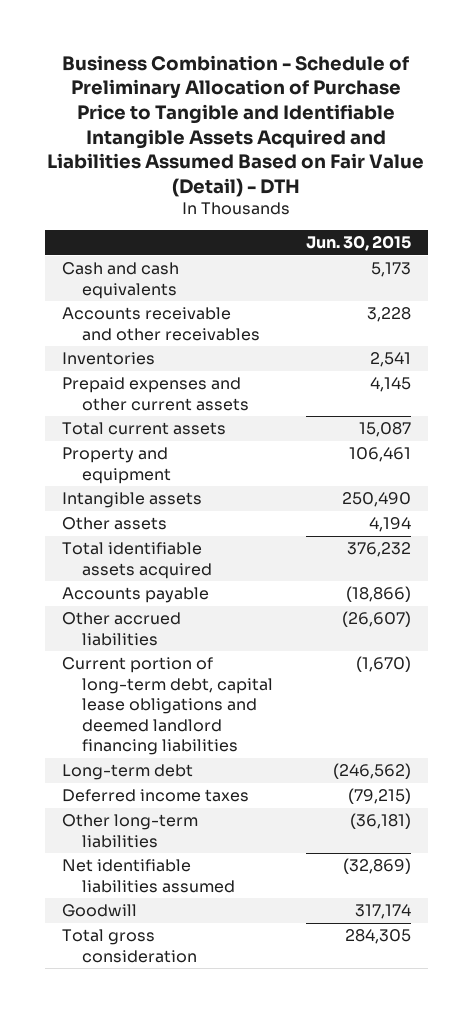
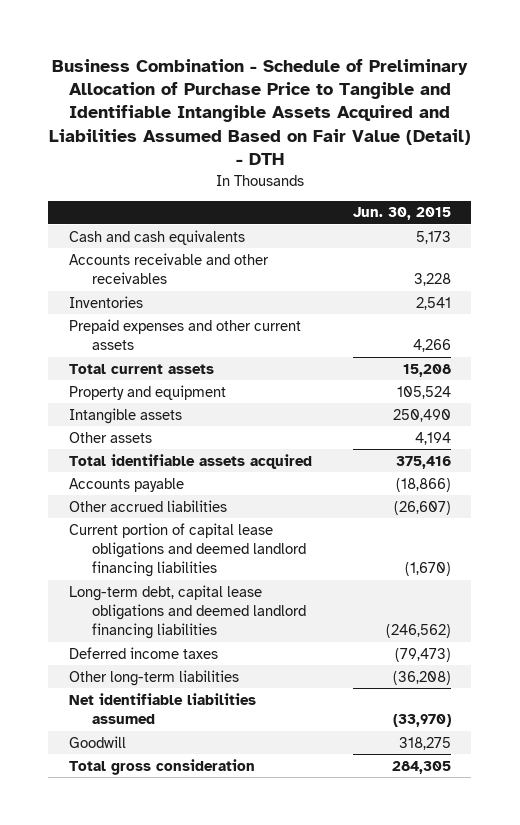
- Prepaid expenses and other current assets | 4,145
- Total current assets | 15,087
- Property and equipment | 106,461
+ Prepaid expenses and other current assets | 4,266
+ Total current assets | 15,208
+ Property and equipment | 105,524
- Total identifiable assets acquired | 376,232
+ Total identifiable assets acquired | 375,416
- Current portion of long-term debt, capital lease obligations and deemed landlord financing liabilities | (1,670)
- Long-term debt | (246,562)
- Deferred income taxes | (79,215)
- Other long-term liabilities | (36,181)
- Net identifiable liabilities assumed | (32,869)
- Goodwill | 317,174
+ Current portion of capital lease obligations and deemed landlord financing liabilities | (1,670)
+ Long-term debt, capital lease obligations and deemed landlord financing liabilities | (246,562)
+ Deferred income taxes | (79,473)
+ Other long-term liabilities | (36,208)
+ Net identifiable liabilities assumed | (33,970)
+ Goodwill | 318,275

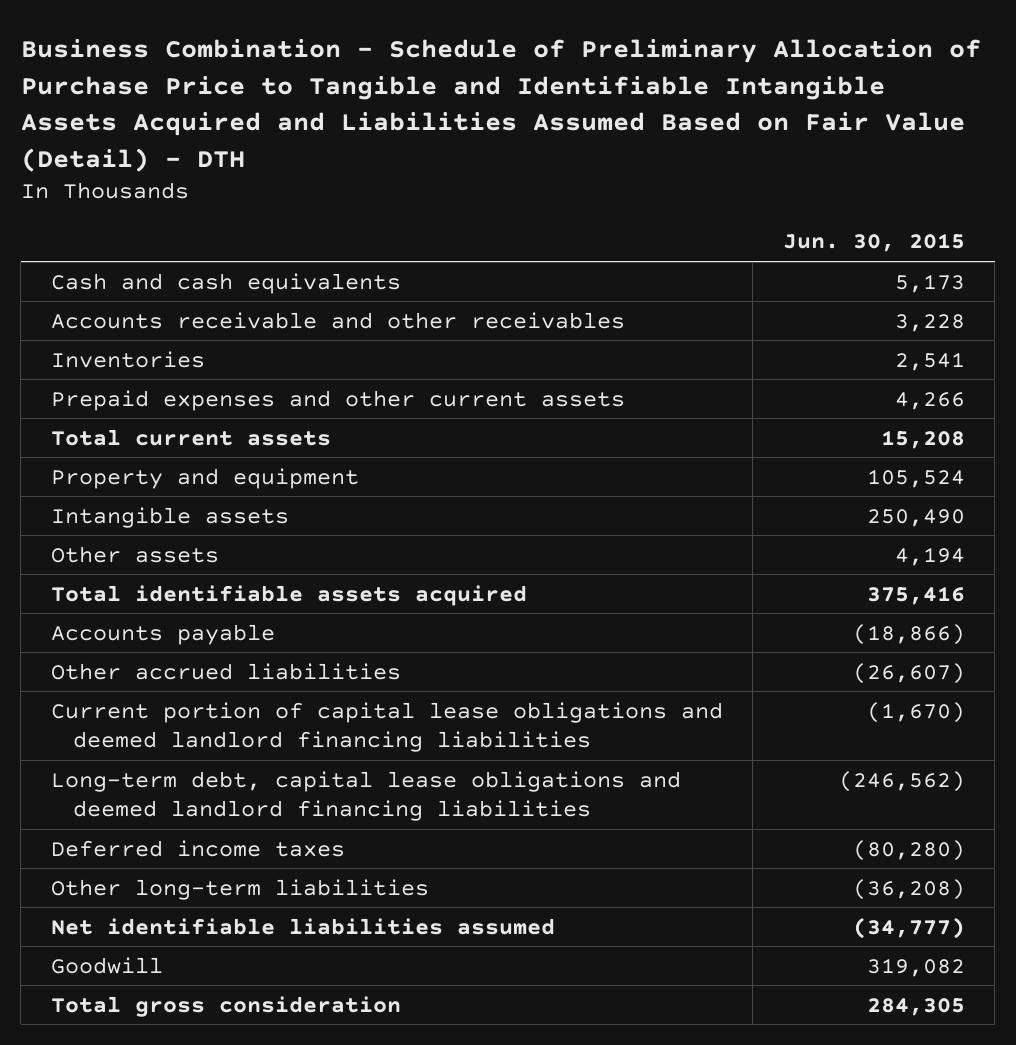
- Deferred income taxes | (79,473)
+ Deferred income taxes | (80,280)
- Net identifiable liabilities assumed | (33,970)
- Goodwill | 318,275
+ Net identifiable liabilities assumed | (34,777)
+ Goodwill | 319,082

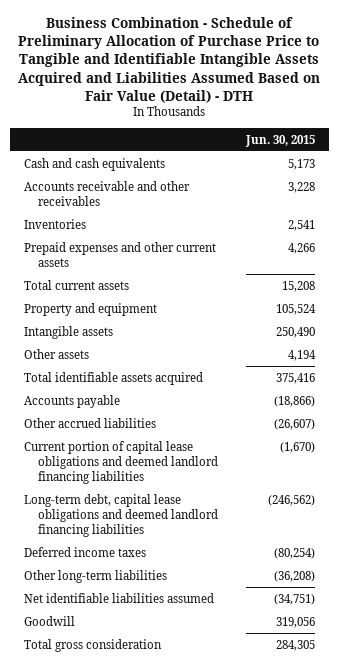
- Deferred income taxes | (80,280)
+ Deferred income taxes | (80,254)
- Net identifiable liabilities assumed | (34,777)
- Goodwill | 319,082
+ Net identifiable liabilities assumed | (34,751)
+ Goodwill | 319,056

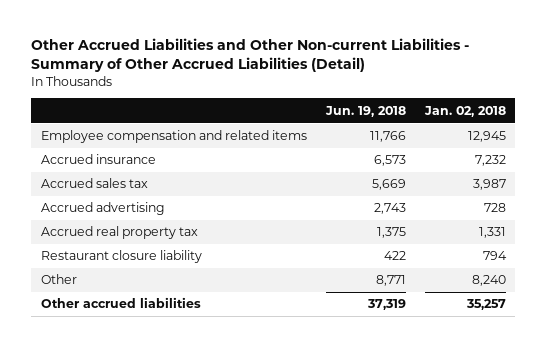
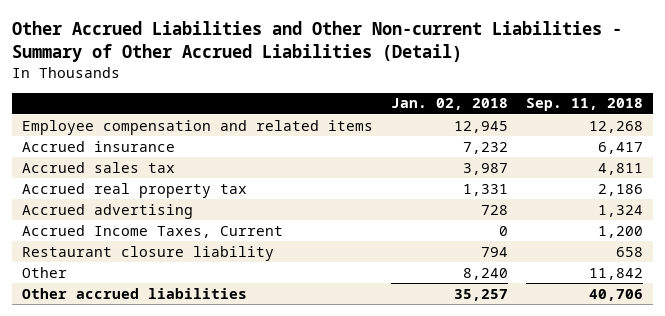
- | Jun. 19, 2018 | Jan. 02, 2018
+ | Jan. 02, 2018 | Sep. 11, 2018
moved down: Accrued advertising | 728 | 1,324
+ Accrued Income Taxes, Current | 0 | 1,200

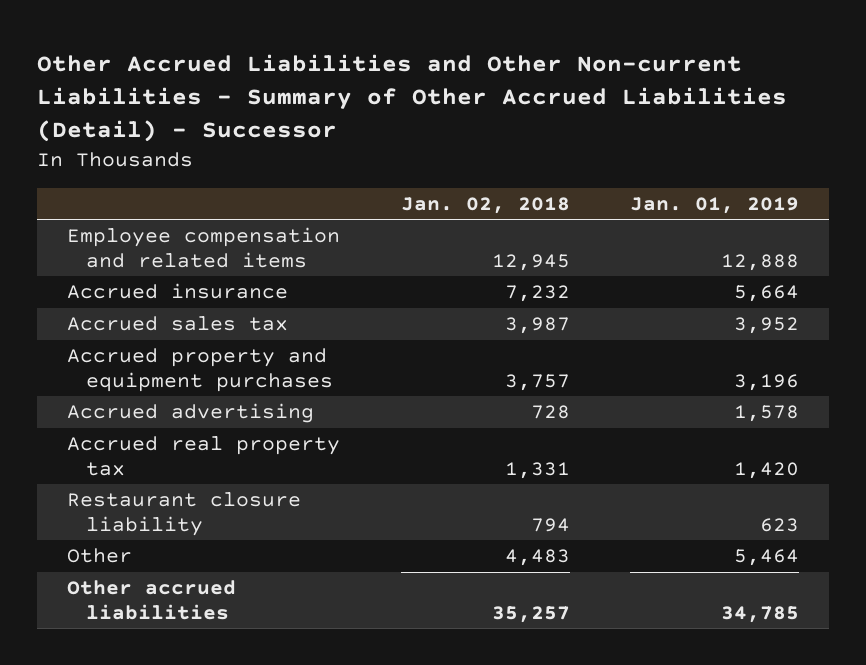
- Other Accrued Liabilities and Other Non-current Liabilities - Summary of Other Accrued Liabilities (Detail)
+ Other Accrued Liabilities and Other Non-current Liabilities - Summary of Other Accrued Liabilities (Detail) - Successor
- | Jan. 02, 2018 | Sep. 11, 2018
+ | Jan. 02, 2018 | Jan. 01, 2019
+ Accrued property and equipment purchases | 3,757 | 3,196
- Accrued Income Taxes, Current | 0 | 1,200
moved down: Accrued real property tax | 1,331 | 1,420
- Other | 8,240 | 11,842
+ Other | 4,483 | 5,464

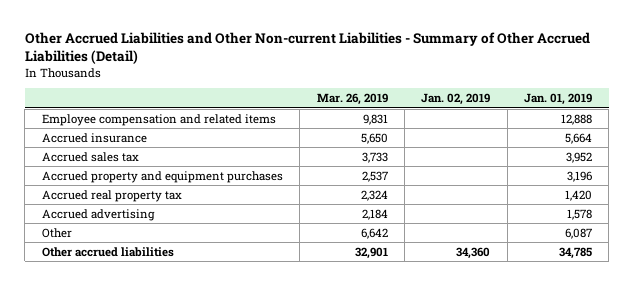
- Other Accrued Liabilities and Other Non-current Liabilities - Summary of Other Accrued Liabilities (Detail) - Successor
+ Other Accrued Liabilities and Other Non-current Liabilities - Summary of Other Accrued Liabilities (Detail)
- | Jan. 02, 2018 | Jan. 01, 2019
+ | Mar. 26, 2019 | Jan. 02, 2019 | Jan. 01, 2019
- Restaurant closure liability | 794 | 623
- Other | 4,483 | 5,464
moved down: Accrued advertising | 2,184 | | 1,578
+ Other | 6,642 | | 6,087

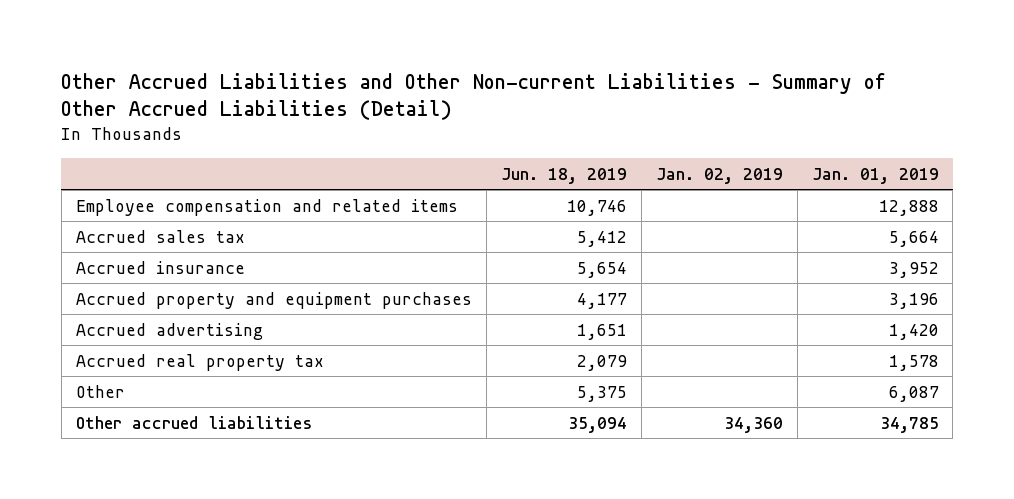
- | Mar. 26, 2019 | Jan. 02, 2019 | Jan. 01, 2019
+ | Jun. 18, 2019 | Jan. 02, 2019 | Jan. 01, 2019
- Accrued insurance | 5,650 | | 5,664
- Accrued sales tax | 3,733 | | 3,952
+ Accrued sales tax | 5,412 | | 5,664
+ Accrued insurance | 5,654 | | 3,952
- Accrued real property tax | 2,324 | | 1,420
- Accrued advertising | 2,184 | | 1,578
+ Accrued advertising | 1,651 | | 1,420
+ Accrued real property tax | 2,079 | | 1,578

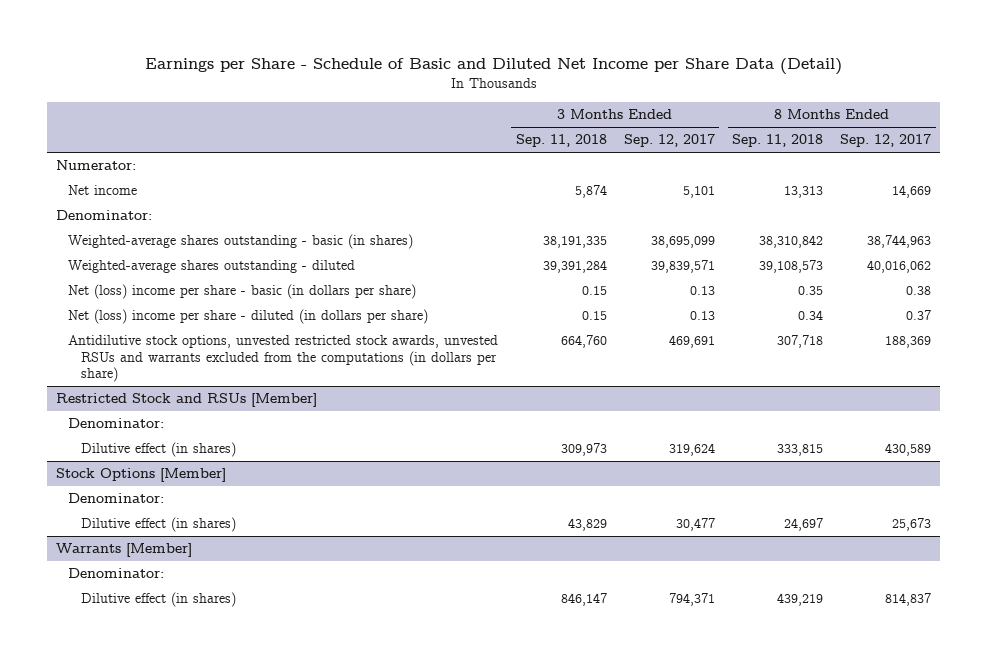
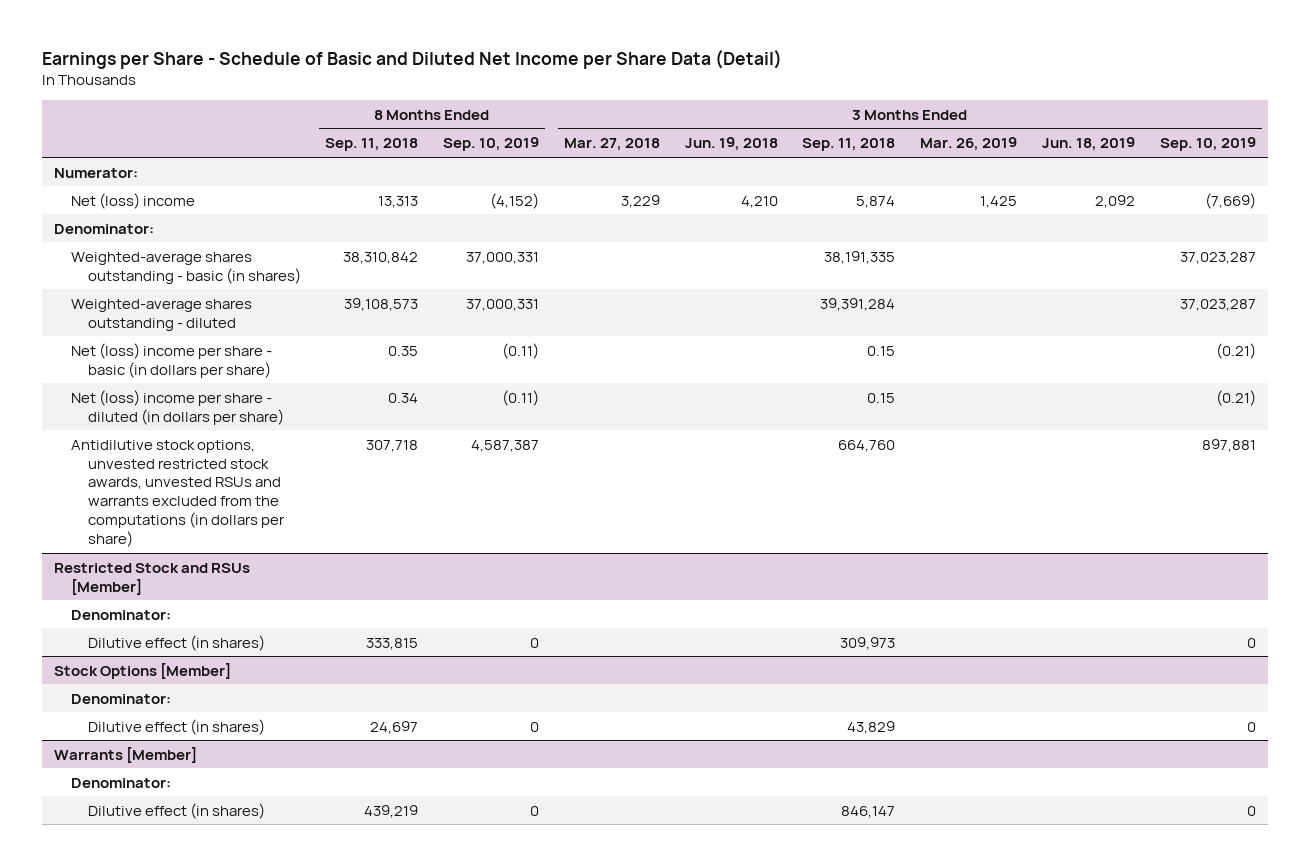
- | 3 Months Ended Sep. 11, 2018 | 3 Months Ended Sep. 12, 2017 | 8 Months Ended Sep. 11, 2018 | 8 Months Ended Sep. 12, 2017
+ | 8 Months Ended Sep. 11, 2018 | 8 Months Ended Sep. 10, 2019 | 3 Months Ended Mar. 27, 2018 | 3 Months Ended Jun. 19, 2018 | 3 Months Ended Sep. 11, 2018 | 3 Months Ended Mar. 26, 2019 | 3 Months Ended Jun. 18, 2019 | 3 Months Ended Sep. 10, 2019
- Net income | 5,874 | 5,101 | 13,313 | 14,669
+ Net (loss) income | 13,313 | (4,152) | 3,229 | 4,210 | 5,874 | 1,425 | 2,092 | (7,669)

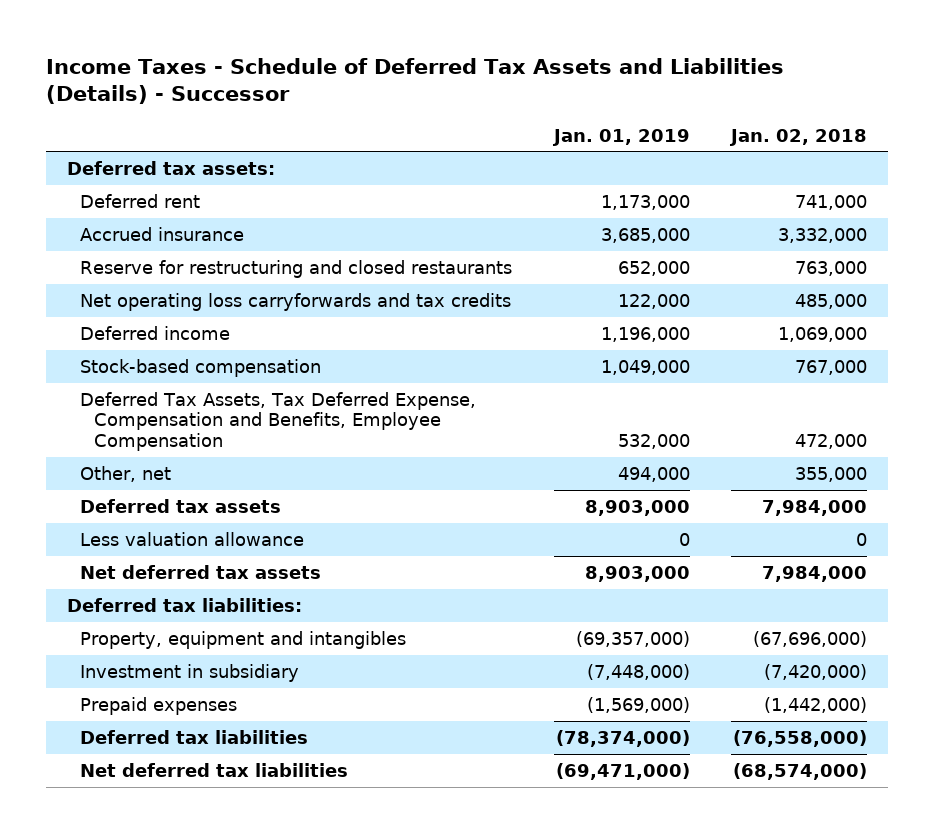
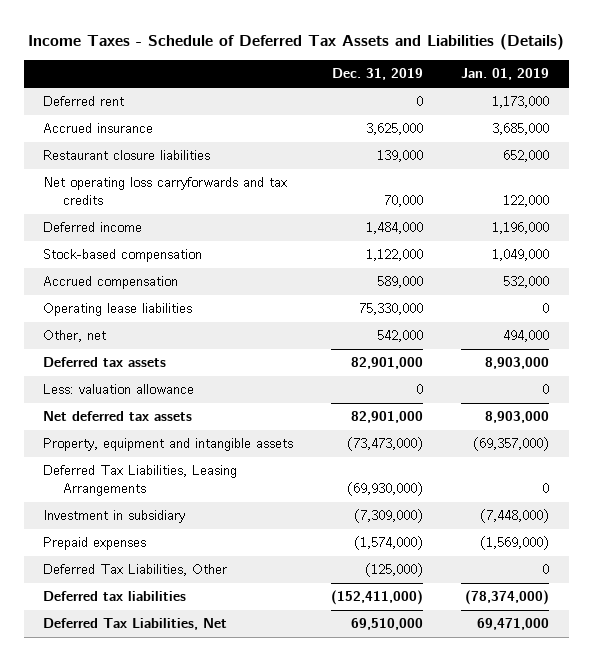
- Income Taxes - Schedule of Deferred Tax Assets and Liabilities (Details) - Successor
+ Income Taxes - Schedule of Deferred Tax Assets and Liabilities (Details)
- | Jan. 01, 2019 | Jan. 02, 2018
+ | Dec. 31, 2019 | Jan. 01, 2019
- Deferred tax assets:
- Reserve for restructuring and closed restaurants | 652,000 | 763,000
+ Restaurant closure liabilities | 139,000 | 652,000
- Deferred Tax Assets, Tax Deferred Expense, Compensation and Benefits, Employee Compensation | 532,000 | 472,000
+ Accrued compensation | 589,000 | 532,000
+ Operating lease liabilities | 75,330,000 | 0
- Less valuation allowance | 0 | 0
+ Less: valuation allowance | 0 | 0
- Deferred tax liabilities:
- Property, equipment and intangibles | (69,357,000) | (67,696,000)
+ Property, equipment and intangible assets | (73,473,000) | (69,357,000)
+ Deferred Tax Liabilities, Leasing Arrangements | (69,930,000) | 0
+ Deferred Tax Liabilities, Other | (125,000) | 0
- Net deferred tax liabilities | (69,471,000) | (68,574,000)
+ Deferred Tax Liabilities, Net | 69,510,000 | 69,471,000

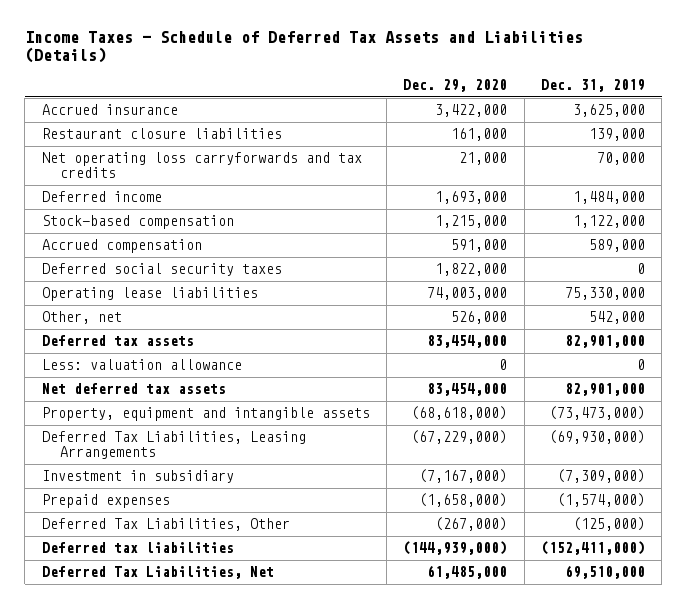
- | Dec. 31, 2019 | Jan. 01, 2019
+ | Dec. 29, 2020 | Dec. 31, 2019
- Deferred rent | 0 | 1,173,000
+ Deferred social security taxes | 1,822,000 | 0

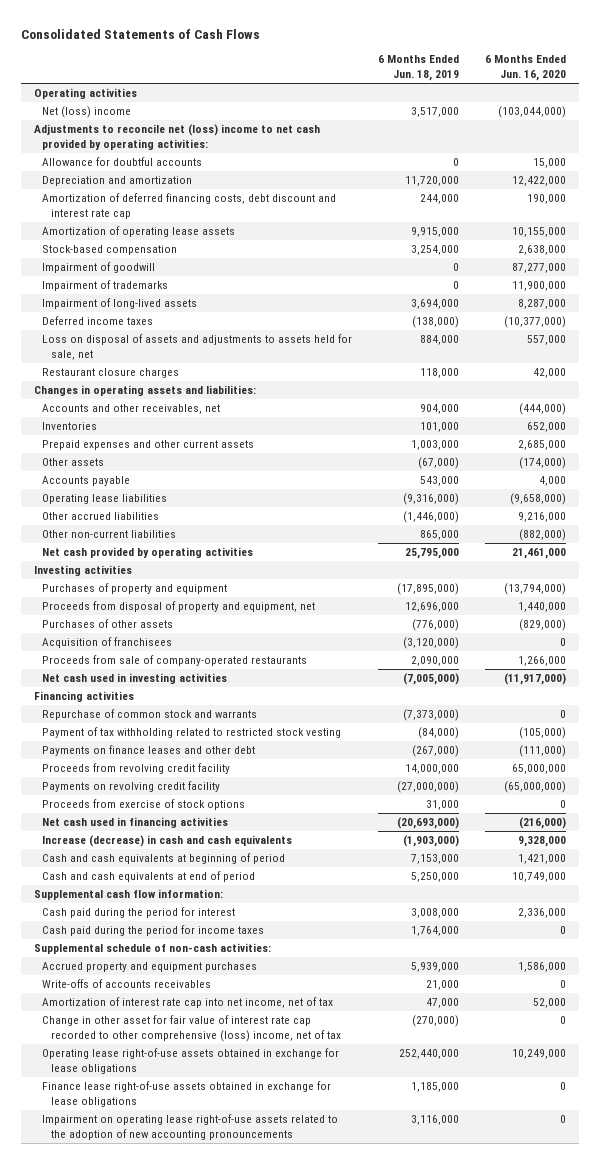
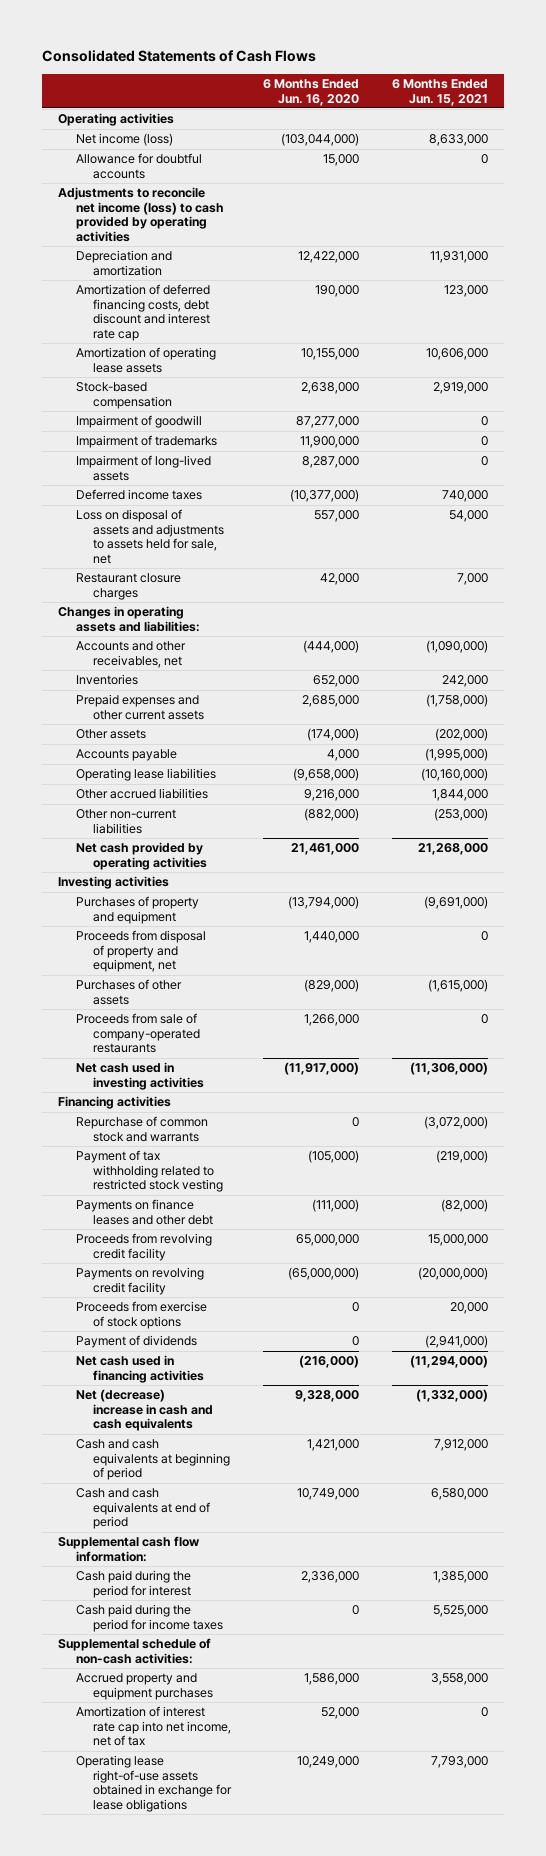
- | 6 Months Ended Jun. 18, 2019 | 6 Months Ended Jun. 16, 2020
+ | 6 Months Ended Jun. 16, 2020 | 6 Months Ended Jun. 15, 2021
- Net (loss) income | 3,517,000 | (103,044,000)
- Adjustments to reconcile net (loss) income to net cash provided by operating activities:
+ Net income (loss) | (103,044,000) | 8,633,000
+ Adjustments to reconcile net income (loss) to cash provided by operating activities
- Acquisition of franchisees | (3,120,000) | 0
+ Payment of dividends | 0 | (2,941,000)
- Increase (decrease) in cash and cash equivalents | (1,903,000) | 9,328,000
+ Net (decrease) increase in cash and cash equivalents | 9,328,000 | (1,332,000)
- Write-offs of accounts receivables | 21,000 | 0
- Change in other asset for fair value of interest rate cap recorded to other comprehensive (loss) income, net of tax | (270,000) | 0
- Finance lease right-of-use assets obtained in exchange for lease obligations | 1,185,000 | 0
- Impairment on operating lease right-of-use assets related to the adoption of new accounting pronouncements | 3,116,000 | 0

